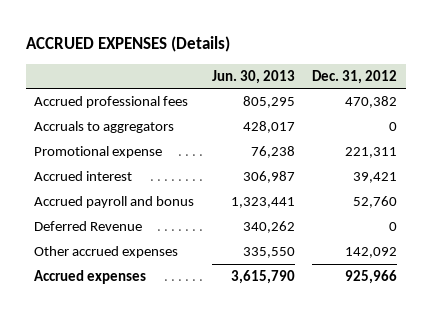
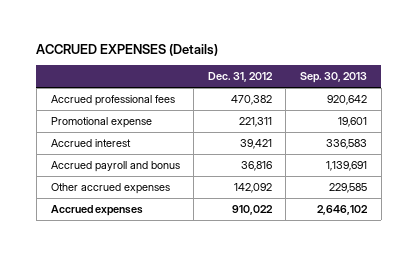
- | Jun. 30, 2013 | Dec. 31, 2012
+ | Dec. 31, 2012 | Sep. 30, 2013
- Accruals to aggregators | 428,017 | 0
- Accrued payroll and bonus | 1,323,441 | 52,760
- Deferred Revenue | 340,262 | 0
+ Accrued payroll and bonus | 36,816 | 1,139,691
- Accrued expenses | 3,615,790 | 925,966
+ Accrued expenses | 910,022 | 2,646,102

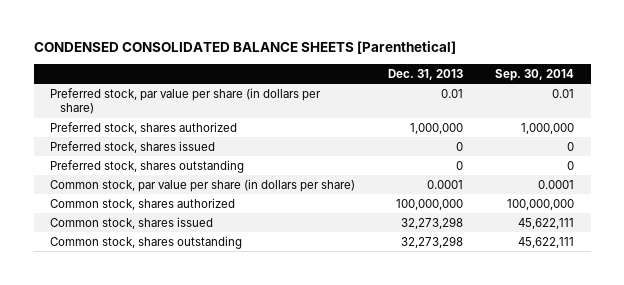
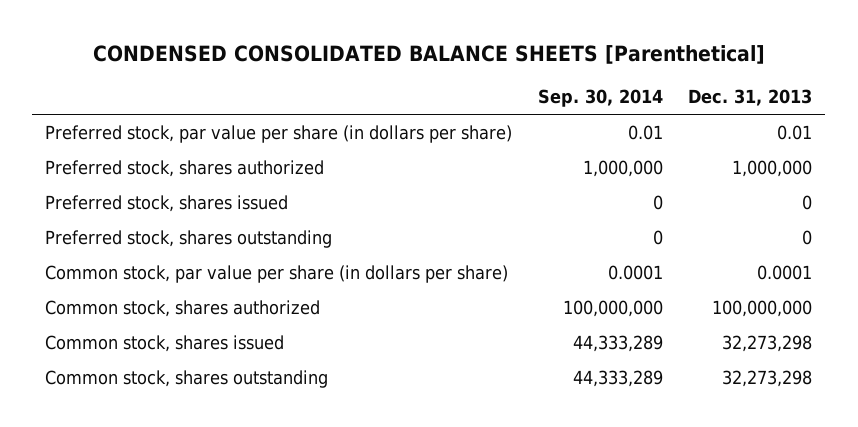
- | Dec. 31, 2013 | Sep. 30, 2014
+ | Sep. 30, 2014 | Dec. 31, 2013
- Common stock, shares issued | 32,273,298 | 45,622,111
- Common stock, shares outstanding | 32,273,298 | 45,622,111
+ Common stock, shares issued | 44,333,289 | 32,273,298
+ Common stock, shares outstanding | 44,333,289 | 32,273,298

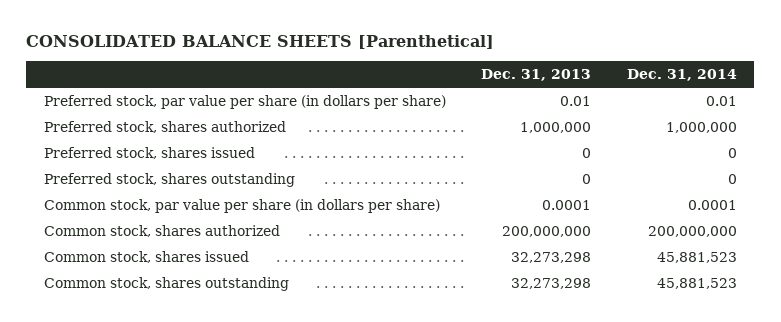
- CONDENSED CONSOLIDATED BALANCE SHEETS [Parenthetical]
+ CONSOLIDATED BALANCE SHEETS [Parenthetical]
- | Sep. 30, 2014 | Dec. 31, 2013
+ | Dec. 31, 2013 | Dec. 31, 2014
- Common stock, shares authorized | 100,000,000 | 100,000,000
+ Common stock, shares authorized | 200,000,000 | 200,000,000

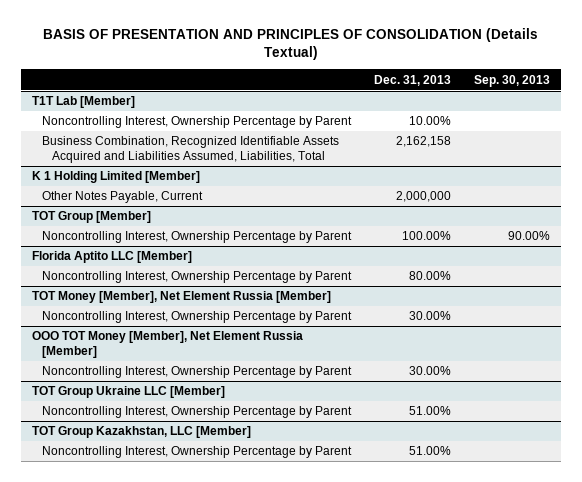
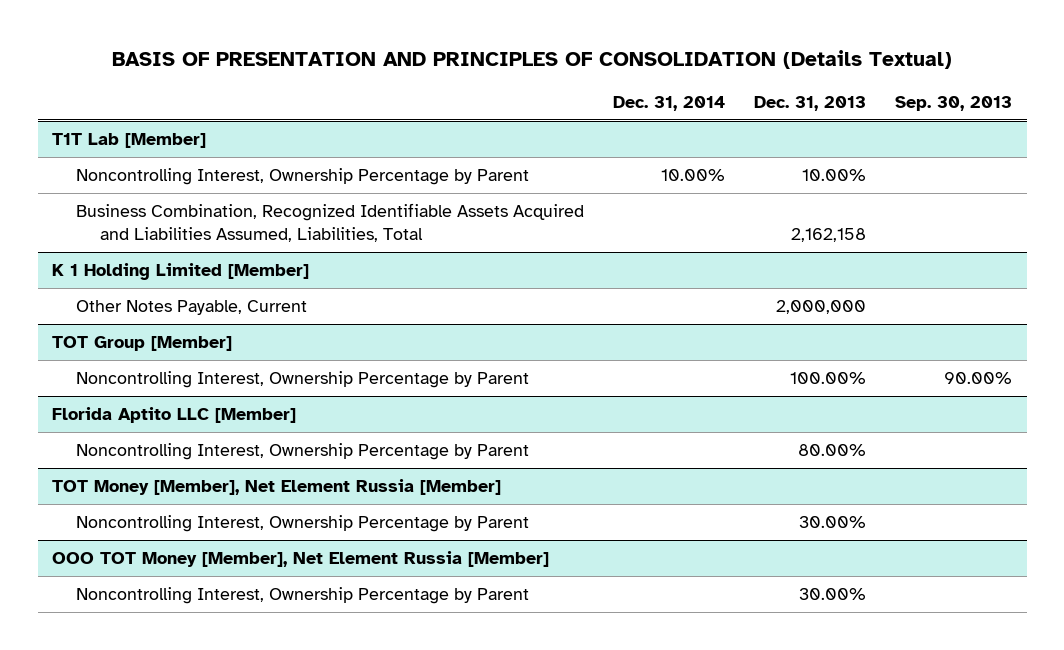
- | Dec. 31, 2013 | Sep. 30, 2013
+ | Dec. 31, 2014 | Dec. 31, 2013 | Sep. 30, 2013
- TOT Group Ukraine LLC [Member]
- Noncontrolling Interest, Ownership Percentage by Parent | 51.00% |
- TOT Group Kazakhstan, LLC [Member]
- Noncontrolling Interest, Ownership Percentage by Parent | 51.00% |

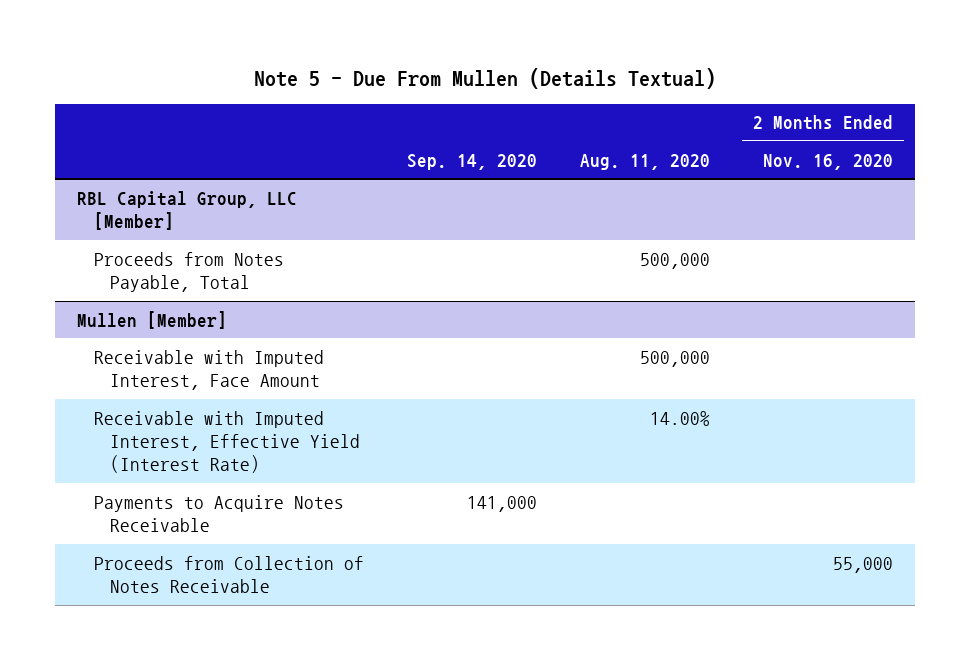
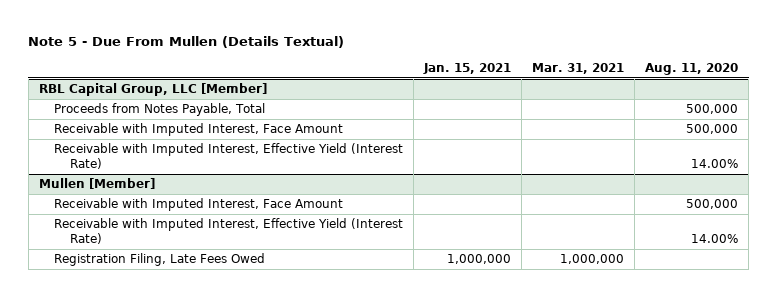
- | Sep. 14, 2020 | Aug. 11, 2020 | 2 Months Ended Nov. 16, 2020
+ | Jan. 15, 2021 | Mar. 31, 2021 | Aug. 11, 2020
@ RBL Capital Group, LLC [Member]
+ Receivable with Imputed Interest, Face Amount | | | 500,000
+ Receivable with Imputed Interest, Effective Yield (Interest Rate) | | | 14.00%
@ Mullen [Member]
- Payments to Acquire Notes Receivable | 141,000 | |
- Proceeds from Collection of Notes Receivable | | | 55,000
+ Registration Filing, Late Fees Owed | 1,000,000 | 1,000,000 |

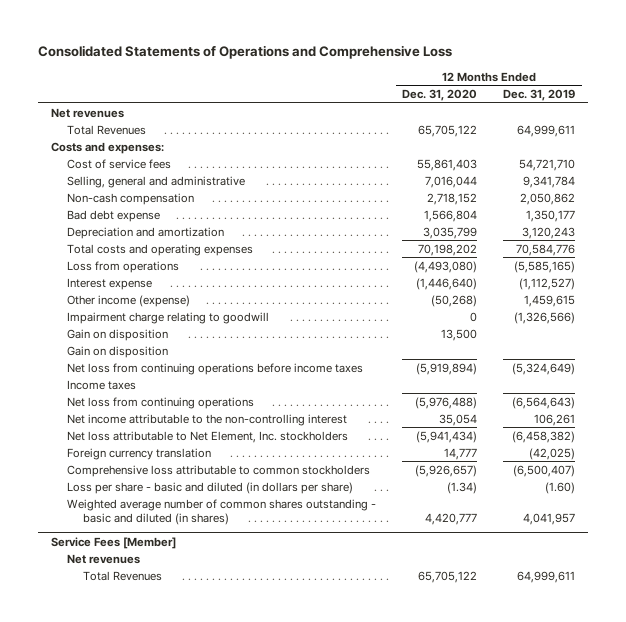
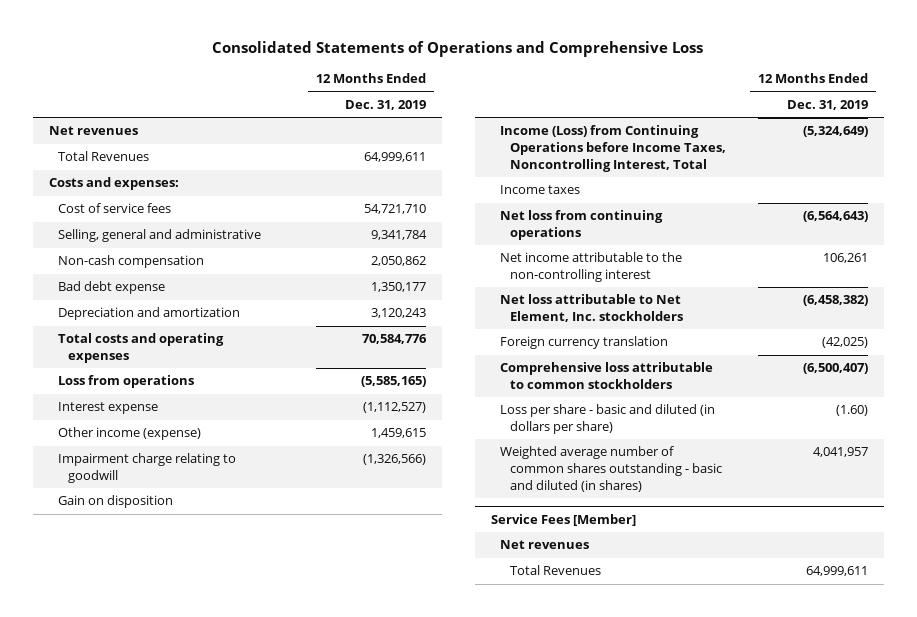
- | 12 Months Ended Dec. 31, 2020 | 12 Months Ended Dec. 31, 2019
+ | 12 Months Ended Dec. 31, 2019
- Gain on disposition
- Net loss from continuing operations before income taxes | (5,919,894) | (5,324,649)
+ Income (Loss) from Continuing Operations before Income Taxes, Noncontrolling Interest, Total | (5,324,649)

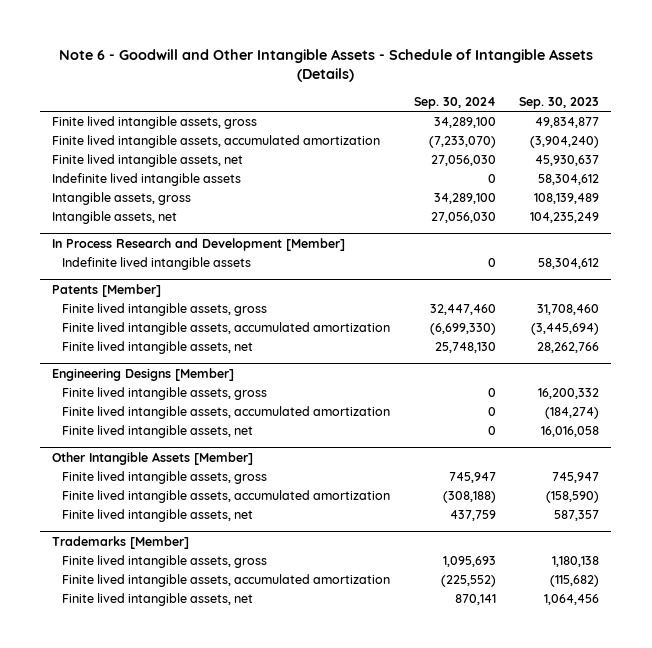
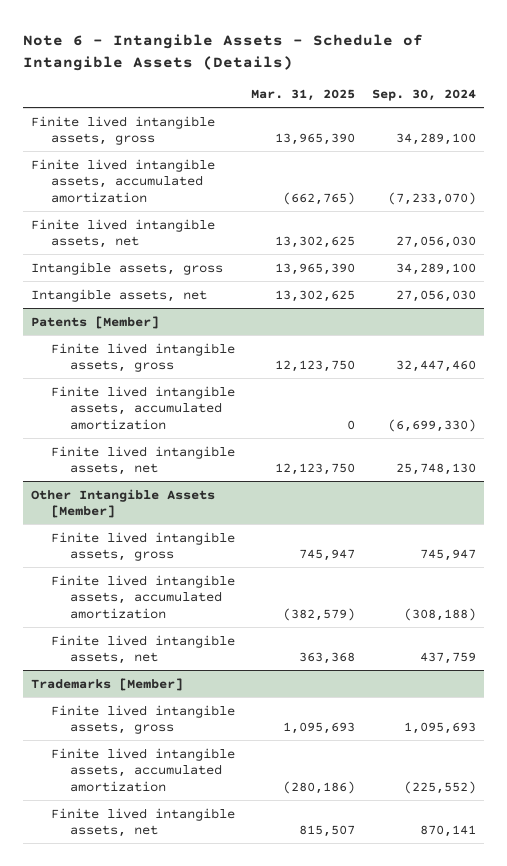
- Note 6 - Goodwill and Other Intangible Assets - Schedule of Intangible Assets (Details)
+ Note 6 - Intangible Assets - Schedule of Intangible Assets (Details)
- | Sep. 30, 2024 | Sep. 30, 2023
+ | Mar. 31, 2025 | Sep. 30, 2024
- Indefinite lived intangible assets | 0 | 58,304,612
- In Process Research and Development [Member]
- Indefinite lived intangible assets | 0 | 58,304,612
- Engineering Designs [Member]
- Finite lived intangible assets, gross | 0 | 16,200,332
- Finite lived intangible assets, accumulated amortization | 0 | (184,274)
- Finite lived intangible assets, net | 0 | 16,016,058

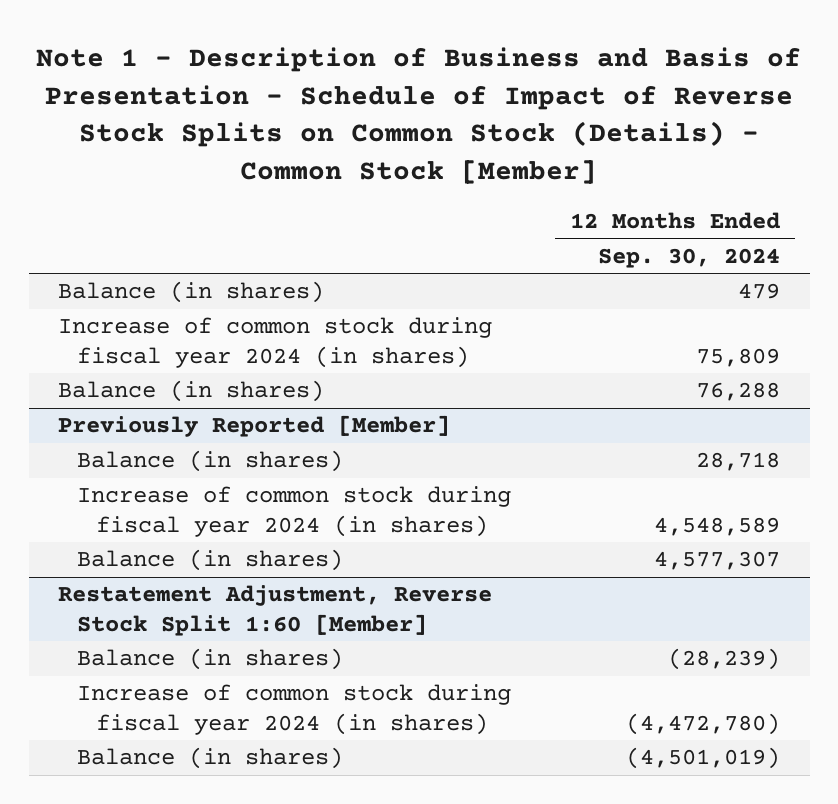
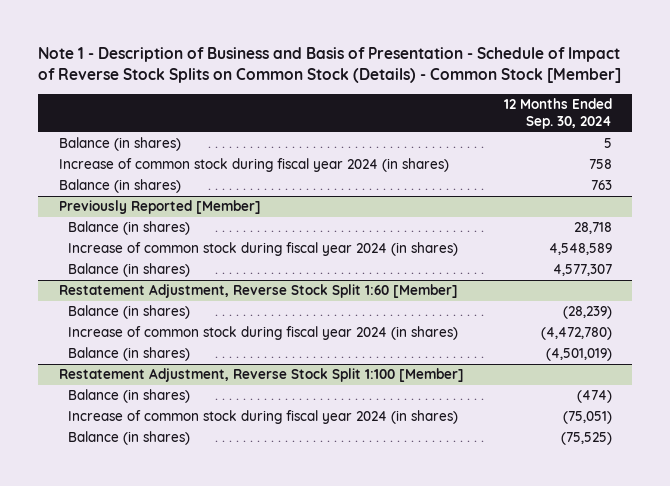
- Balance (in shares) | 479
- Increase of common stock during fiscal year 2024 (in shares) | 75,809
- Balance (in shares) | 76,288
+ Balance (in shares) | 5
+ Increase of common stock during fiscal year 2024 (in shares) | 758
+ Balance (in shares) | 763
+ Restatement Adjustment, Reverse Stock Split 1:100 [Member]
+ Balance (in shares) | (474)
+ Increase of common stock during fiscal year 2024 (in shares) | (75,051)
+ Balance (in shares) | (75,525)

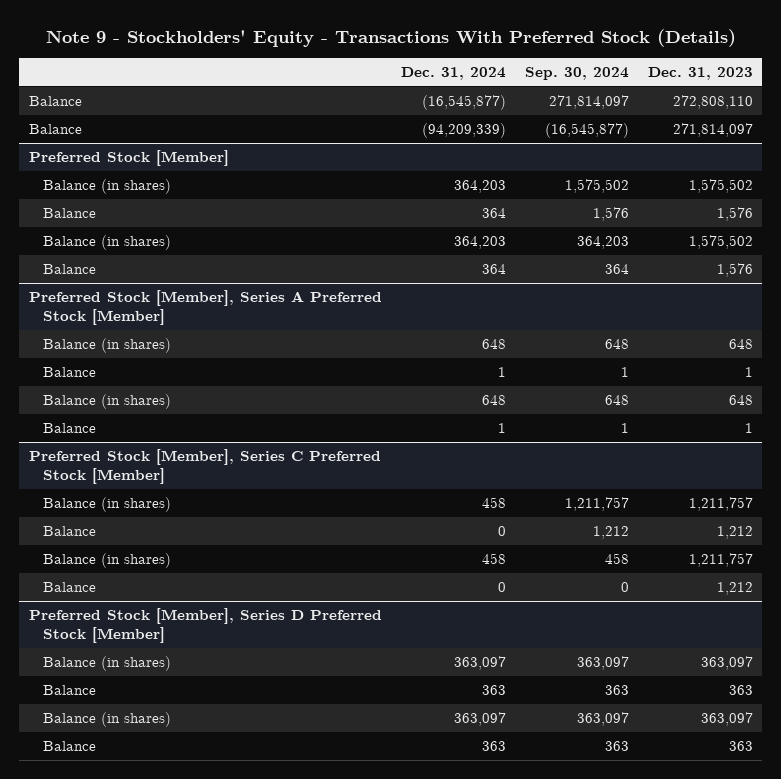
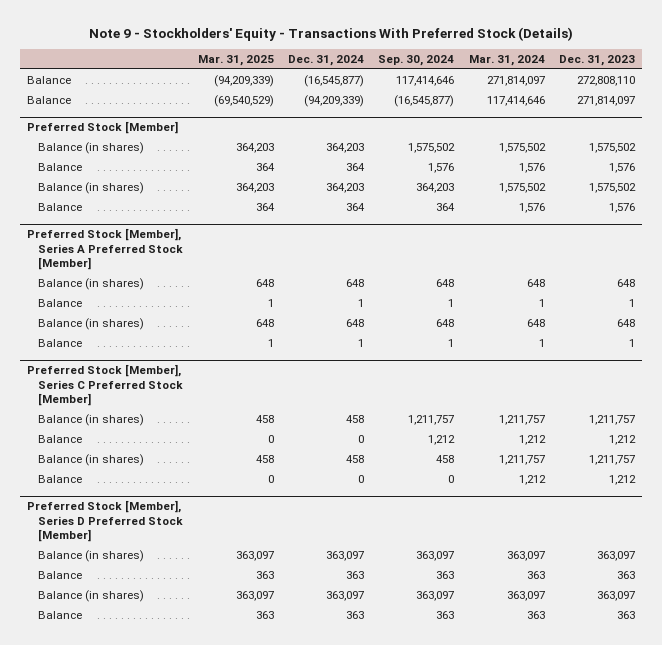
- | Dec. 31, 2024 | Sep. 30, 2024 | Dec. 31, 2023
+ | Mar. 31, 2025 | Dec. 31, 2024 | Sep. 30, 2024 | Mar. 31, 2024 | Dec. 31, 2023
- Balance | (16,545,877) | 271,814,097 | 272,808,110
+ Balance | (94,209,339) | (16,545,877) | 117,414,646 | 271,814,097 | 272,808,110

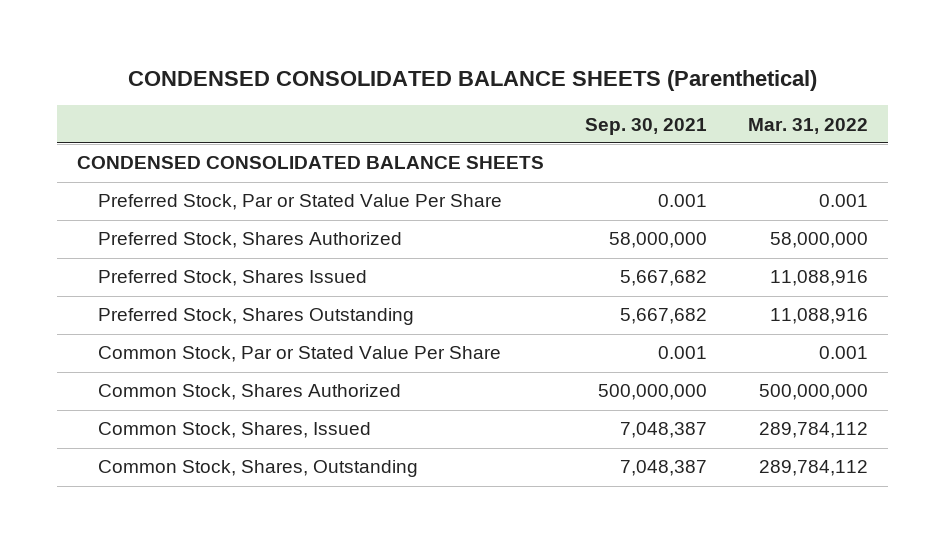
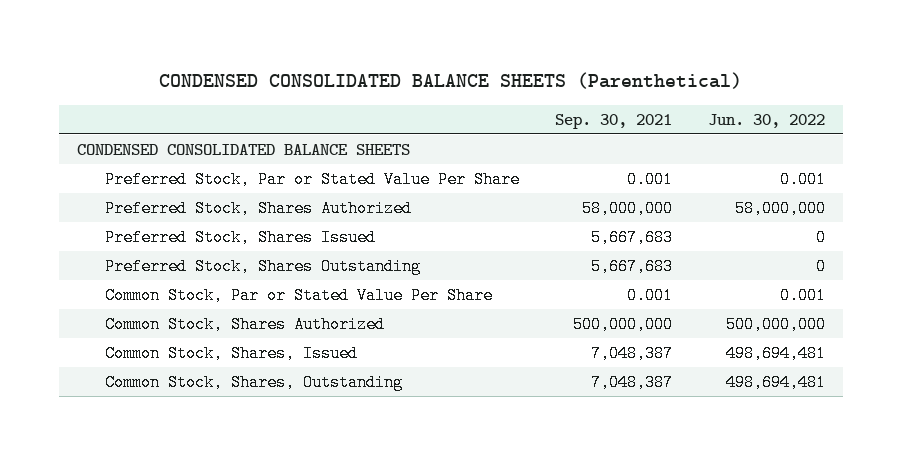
- | Sep. 30, 2021 | Mar. 31, 2022
+ | Sep. 30, 2021 | Jun. 30, 2022
- Preferred Stock, Shares Issued | 5,667,682 | 11,088,916
- Preferred Stock, Shares Outstanding | 5,667,682 | 11,088,916
+ Preferred Stock, Shares Issued | 5,667,683 | 0
+ Preferred Stock, Shares Outstanding | 5,667,683 | 0

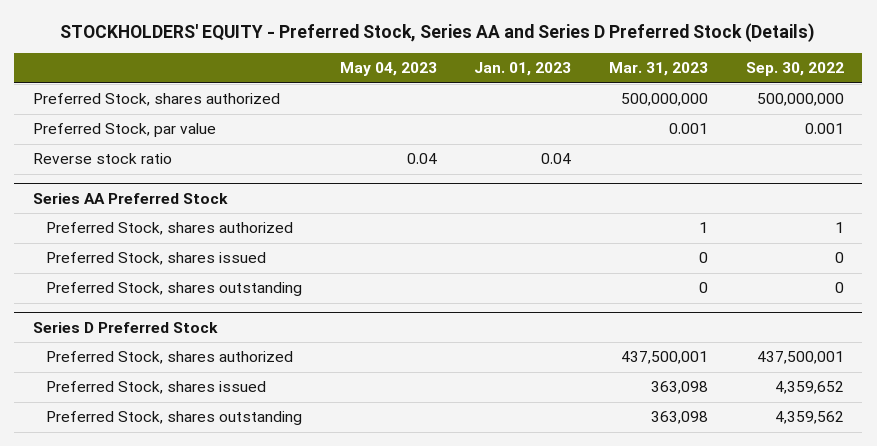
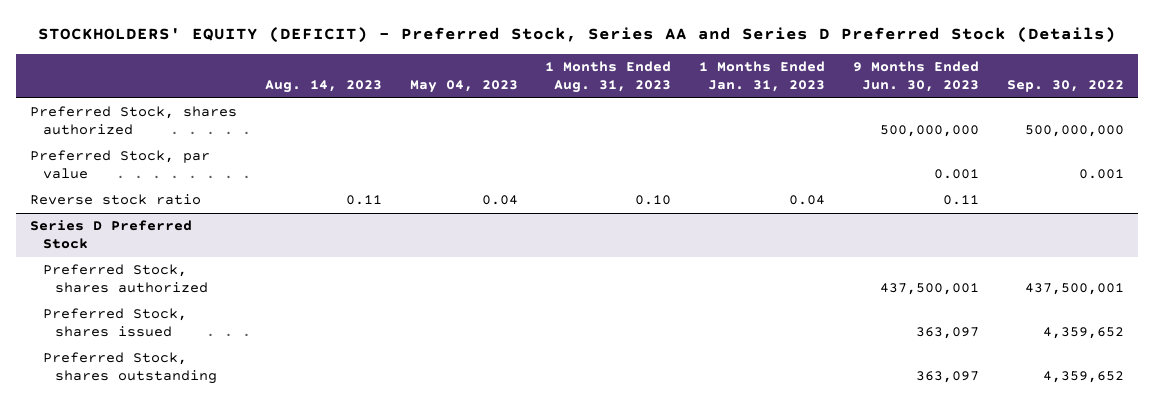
- STOCKHOLDERS' EQUITY - Preferred Stock, Series AA and Series D Preferred Stock (Details)
+ STOCKHOLDERS' EQUITY (DEFICIT) - Preferred Stock, Series AA and Series D Preferred Stock (Details)
- | May 04, 2023 | Jan. 01, 2023 | Mar. 31, 2023 | Sep. 30, 2022
+ | Aug. 14, 2023 | May 04, 2023 | 1 Months Ended Aug. 31, 2023 | 1 Months Ended Jan. 31, 2023 | 9 Months Ended Jun. 30, 2023 | Sep. 30, 2022
- Series AA Preferred Stock
- Preferred Stock, shares authorized | | | 1 | 1
- Preferred Stock, shares issued | | | 0 | 0
- Preferred Stock, shares outstanding | | | 0 | 0
@ Series D Preferred Stock
- Preferred Stock, shares outstanding | | | 363,098 | 4,359,562
+ Preferred Stock, shares outstanding | | | | | 363,097 | 4,359,652

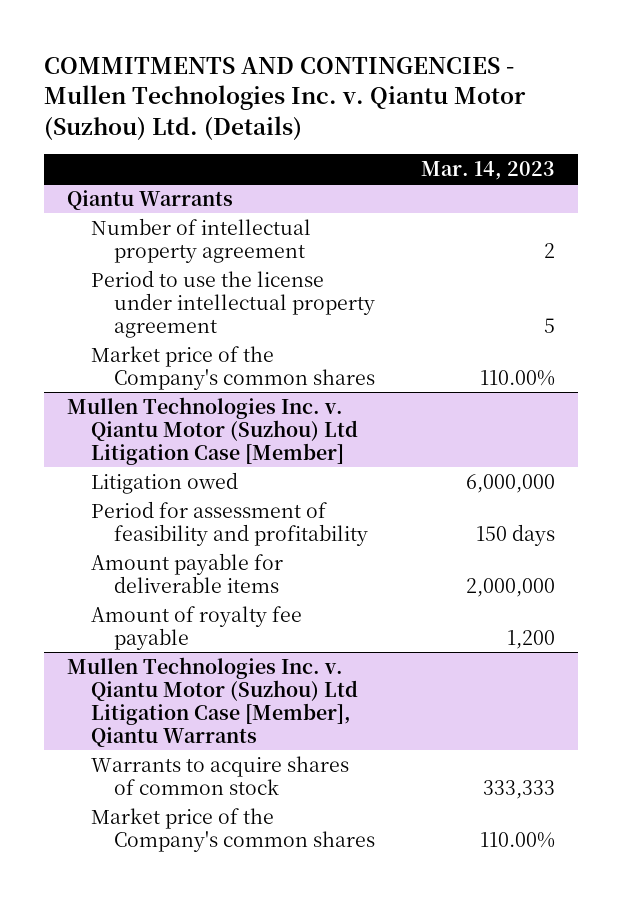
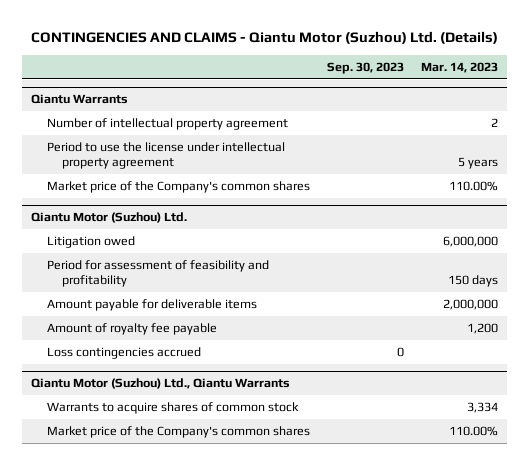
- COMMITMENTS AND CONTINGENCIES - Mullen Technologies Inc. v. Qiantu Motor (Suzhou) Ltd. (Details)
+ CONTINGENCIES AND CLAIMS - Qiantu Motor (Suzhou) Ltd. (Details)
- | Mar. 14, 2023
+ | Sep. 30, 2023 | Mar. 14, 2023
@ Qiantu Warrants
- Period to use the license under intellectual property agreement | 5
+ Period to use the license under intellectual property agreement | | 5 years
- Mullen Technologies Inc. v. Qiantu Motor (Suzhou) Ltd Litigation Case [Member]
+ Qiantu Motor (Suzhou) Ltd.
- Mullen Technologies Inc. v. Qiantu Motor (Suzhou) Ltd Litigation Case [Member], Qiantu Warrants
- Warrants to acquire shares of common stock | 333,333
+ Loss contingencies accrued | 0 |
+ Qiantu Motor (Suzhou) Ltd., Qiantu Warrants
+ Warrants to acquire shares of common stock | | 3,334

